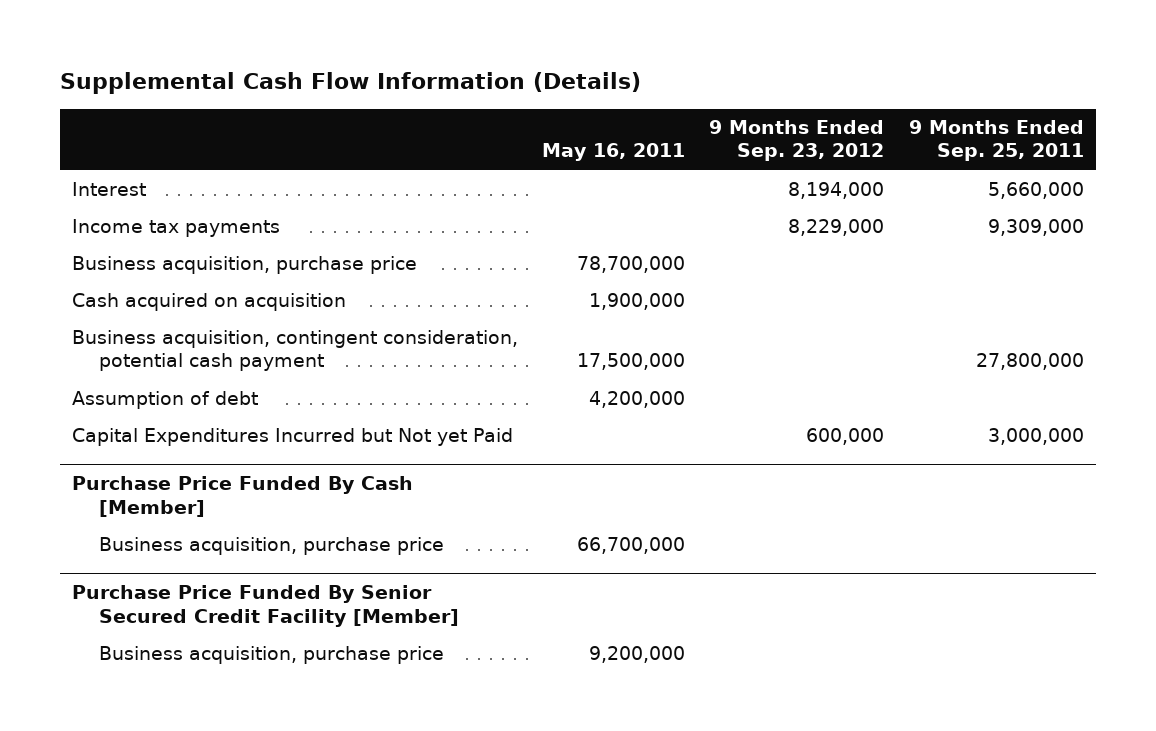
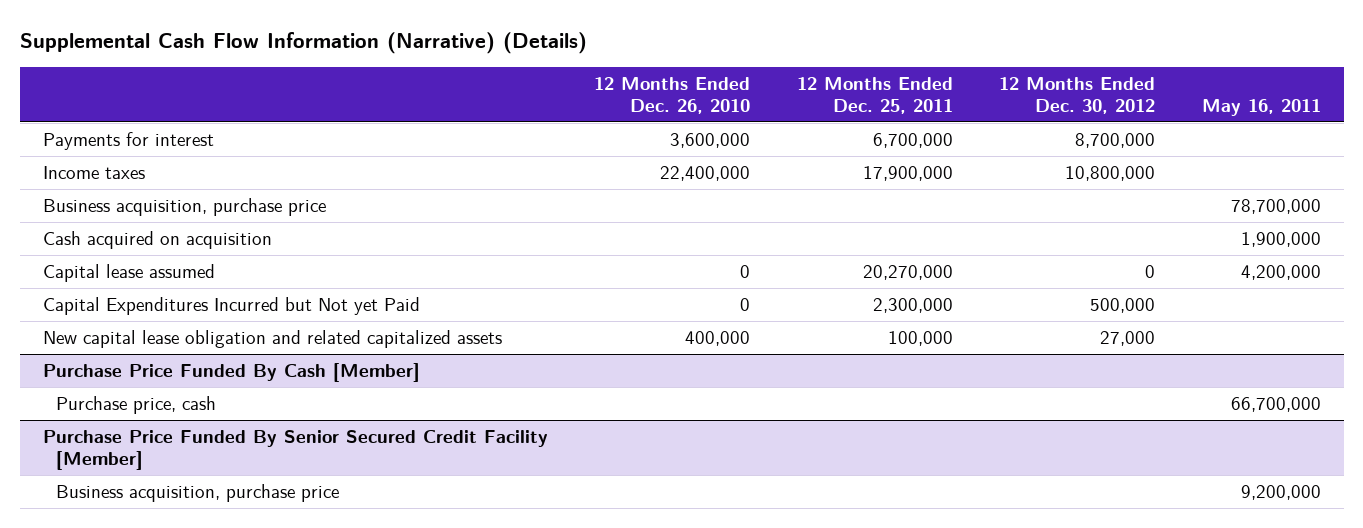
- Supplemental Cash Flow Information (Details)
+ Supplemental Cash Flow Information (Narrative) (Details)
- | May 16, 2011 | 9 Months Ended Sep. 23, 2012 | 9 Months Ended Sep. 25, 2011
+ | 12 Months Ended Dec. 26, 2010 | 12 Months Ended Dec. 25, 2011 | 12 Months Ended Dec. 30, 2012 | May 16, 2011
- Interest | | 8,194,000 | 5,660,000
- Income tax payments | | 8,229,000 | 9,309,000
+ Payments for interest | 3,600,000 | 6,700,000 | 8,700,000 |
+ Income taxes | 22,400,000 | 17,900,000 | 10,800,000 |
- Business acquisition, contingent consideration, potential cash payment | 17,500,000 | | 27,800,000
- Assumption of debt | 4,200,000 | |
+ Capital lease assumed | 0 | 20,270,000 | 0 | 4,200,000
+ New capital lease obligation and related capitalized assets | 400,000 | 100,000 | 27,000 |
@ Purchase Price Funded By Cash [Member]
- Business acquisition, purchase price | 66,700,000 | |
+ Purchase price, cash | | | | 66,700,000

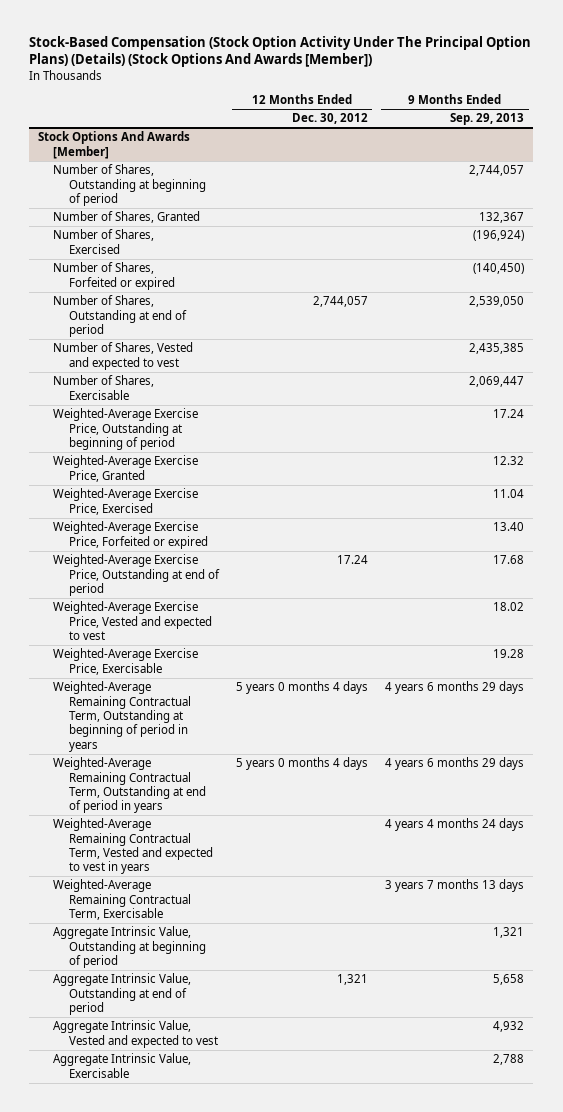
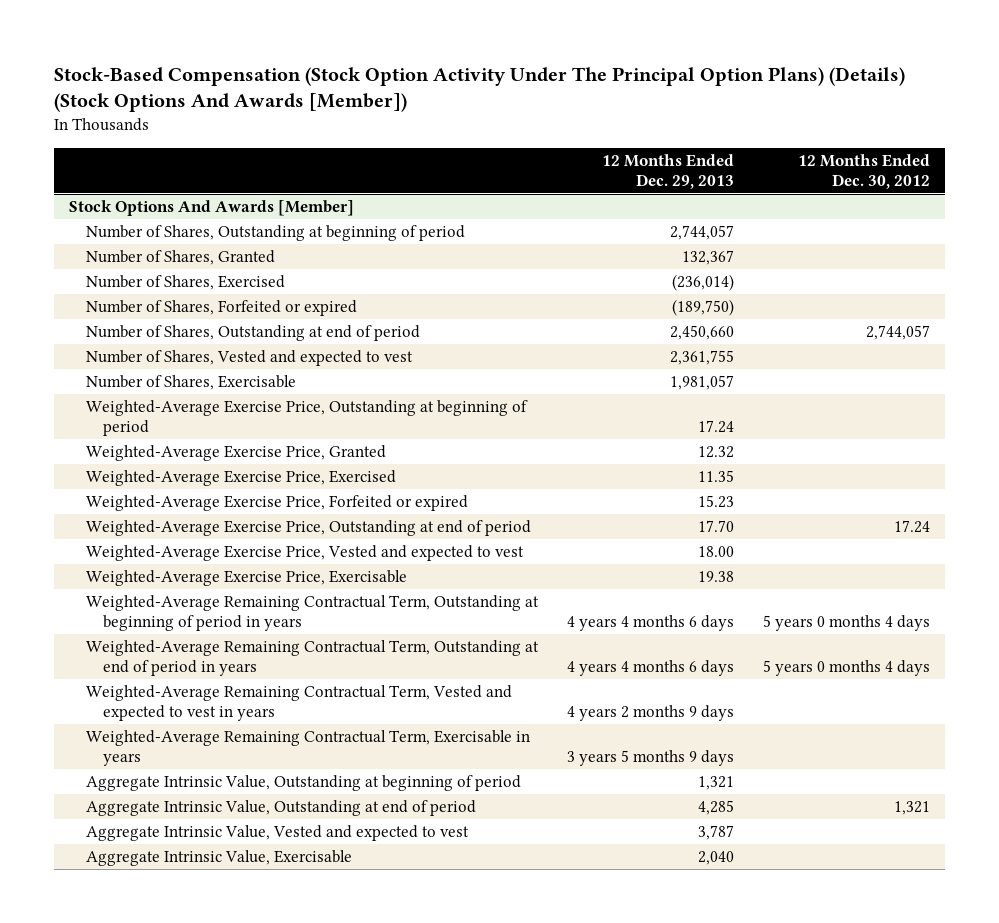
- | 12 Months Ended Dec. 30, 2012 | 9 Months Ended Sep. 29, 2013
+ | 12 Months Ended Dec. 29, 2013 | 12 Months Ended Dec. 30, 2012
@ Stock Options And Awards [Member]
- Weighted-Average Remaining Contractual Term, Exercisable | | 3 years 7 months 13 days
+ Weighted-Average Remaining Contractual Term, Exercisable in years | 3 years 5 months 9 days |

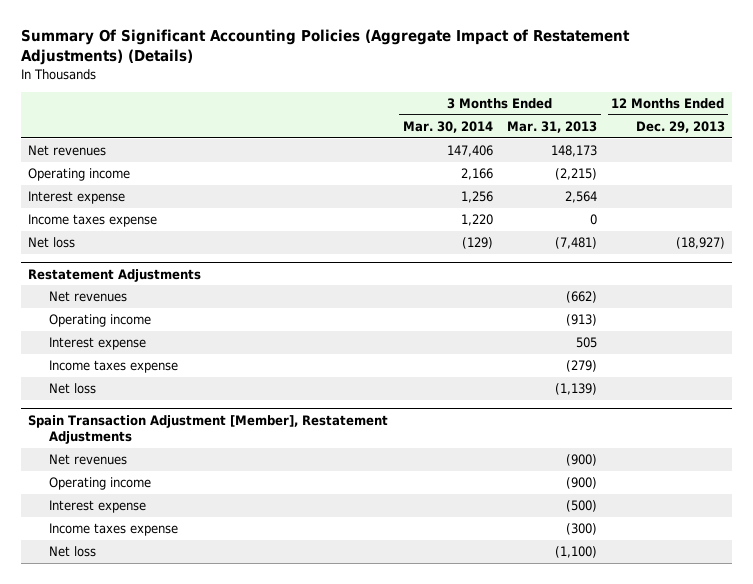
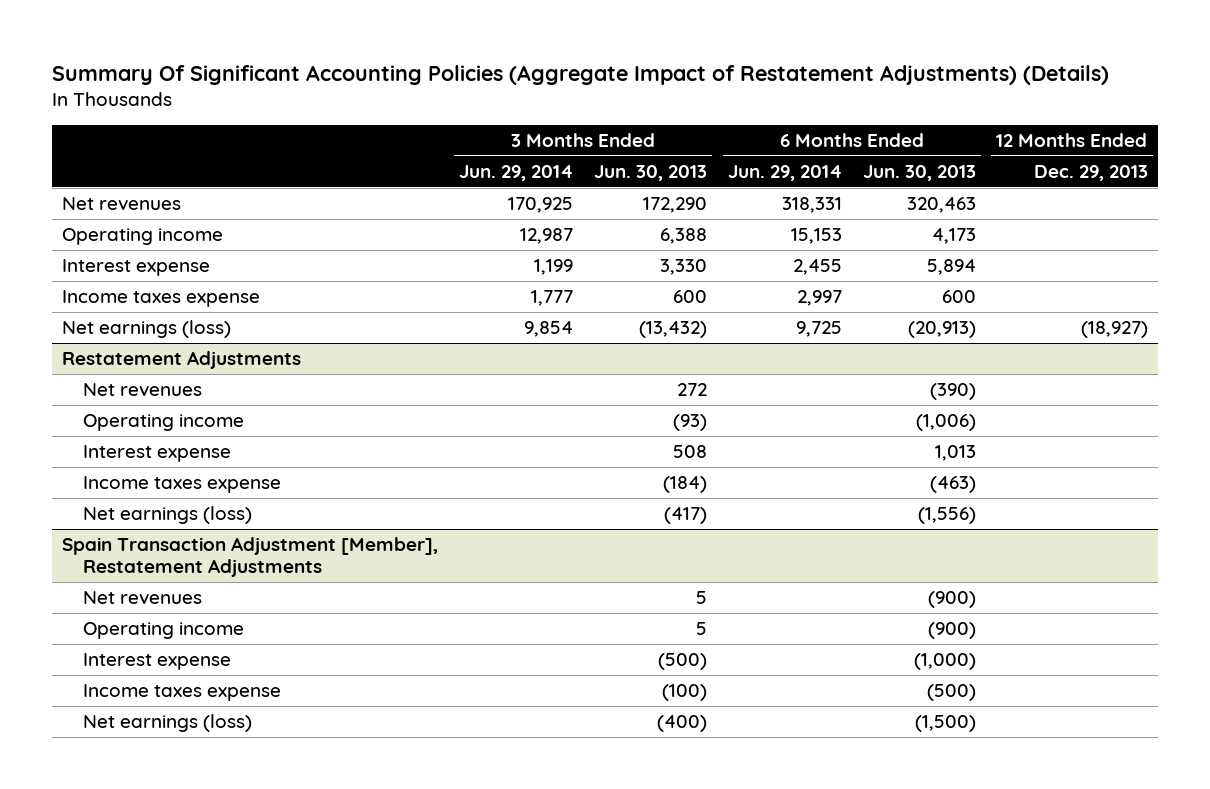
- | 3 Months Ended Mar. 30, 2014 | 3 Months Ended Mar. 31, 2013 | 12 Months Ended Dec. 29, 2013
+ | 3 Months Ended Jun. 29, 2014 | 3 Months Ended Jun. 30, 2013 | 6 Months Ended Jun. 29, 2014 | 6 Months Ended Jun. 30, 2013 | 12 Months Ended Dec. 29, 2013
- Net loss | (129) | (7,481) | (18,927)
+ Net earnings (loss) | 9,854 | (13,432) | 9,725 | (20,913) | (18,927)
@ Restatement Adjustments
- Net loss | | (1,139) |
+ Net earnings (loss) | | (417) | | (1,556) |
@ Spain Transaction Adjustment [Member], Restatement Adjustments
- Net loss | | (1,100) |
+ Net earnings (loss) | | (400) | | (1,500) |

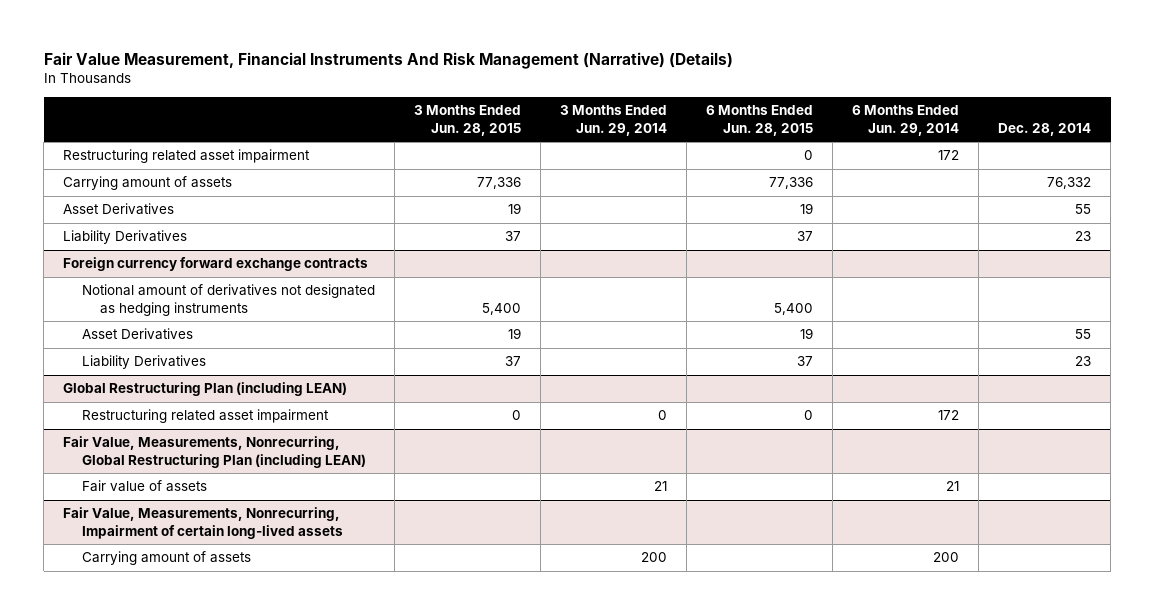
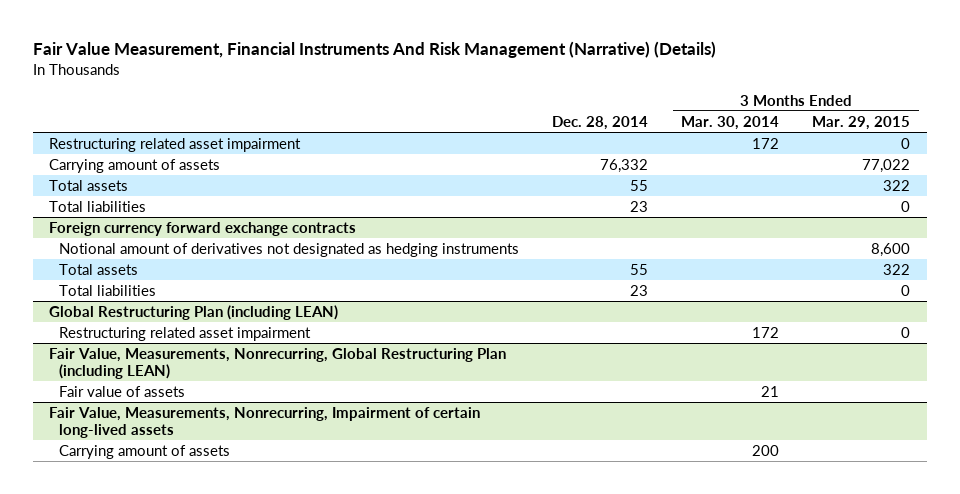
- | 3 Months Ended Jun. 28, 2015 | 3 Months Ended Jun. 29, 2014 | 6 Months Ended Jun. 28, 2015 | 6 Months Ended Jun. 29, 2014 | Dec. 28, 2014
+ | Dec. 28, 2014 | 3 Months Ended Mar. 30, 2014 | 3 Months Ended Mar. 29, 2015
- Asset Derivatives | 19 | | 19 | | 55
- Liability Derivatives | 37 | | 37 | | 23
+ Total assets | 55 | | 322
+ Total liabilities | 23 | | 0
@ Foreign currency forward exchange contracts
- Asset Derivatives | 19 | | 19 | | 55
- Liability Derivatives | 37 | | 37 | | 23
+ Total assets | 55 | | 322
+ Total liabilities | 23 | | 0

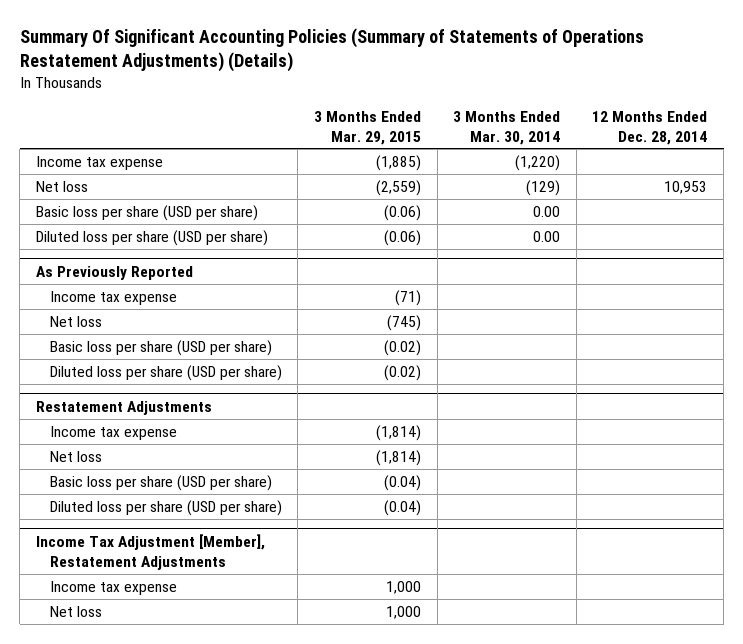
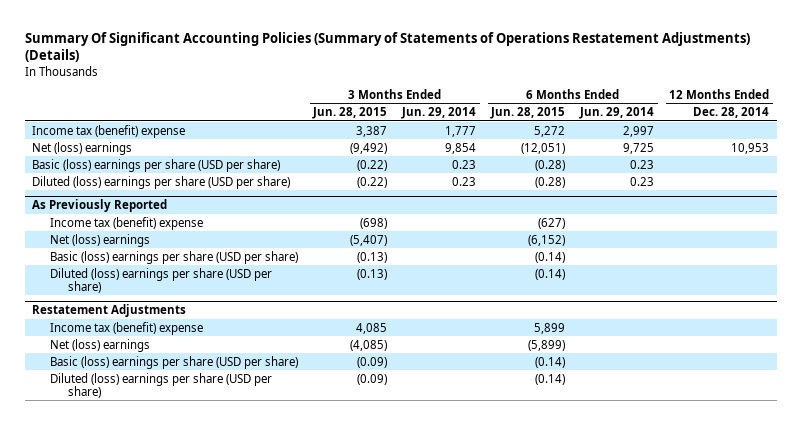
- | 3 Months Ended Mar. 29, 2015 | 3 Months Ended Mar. 30, 2014 | 12 Months Ended Dec. 28, 2014
+ | 3 Months Ended Jun. 28, 2015 | 3 Months Ended Jun. 29, 2014 | 6 Months Ended Jun. 28, 2015 | 6 Months Ended Jun. 29, 2014 | 12 Months Ended Dec. 28, 2014
- Income tax expense | (1,885) | (1,220) |
- Net loss | (2,559) | (129) | 10,953
- Basic loss per share (USD per share) | (0.06) | 0.00 |
- Diluted loss per share (USD per share) | (0.06) | 0.00 |
+ Income tax (benefit) expense | 3,387 | 1,777 | 5,272 | 2,997 |
+ Net (loss) earnings | (9,492) | 9,854 | (12,051) | 9,725 | 10,953
+ Basic (loss) earnings per share (USD per share) | (0.22) | 0.23 | (0.28) | 0.23 |
+ Diluted (loss) earnings per share (USD per share) | (0.22) | 0.23 | (0.28) | 0.23 |
@ As Previously Reported
- Income tax expense | (71) | |
- Net loss | (745) | |
- Basic loss per share (USD per share) | (0.02) | |
- Diluted loss per share (USD per share) | (0.02) | |
+ Income tax (benefit) expense | (698) | | (627) | |
+ Net (loss) earnings | (5,407) | | (6,152) | |
+ Basic (loss) earnings per share (USD per share) | (0.13) | | (0.14) | |
+ Diluted (loss) earnings per share (USD per share) | (0.13) | | (0.14) | |
@ Restatement Adjustments
- Income tax expense | (1,814) | |
- Net loss | (1,814) | |
- Basic loss per share (USD per share) | (0.04) | |
- Diluted loss per share (USD per share) | (0.04) | |
- Income Tax Adjustment [Member], Restatement Adjustments
- Income tax expense | 1,000 | |
- Net loss | 1,000 | |
@ Restatement Adjustments
+ Income tax (benefit) expense | 4,085 | | 5,899 | |
+ Net (loss) earnings | (4,085) | | (5,899) | |
+ Basic (loss) earnings per share (USD per share) | (0.09) | | (0.14) | |
+ Diluted (loss) earnings per share (USD per share) | (0.09) | | (0.14) | |

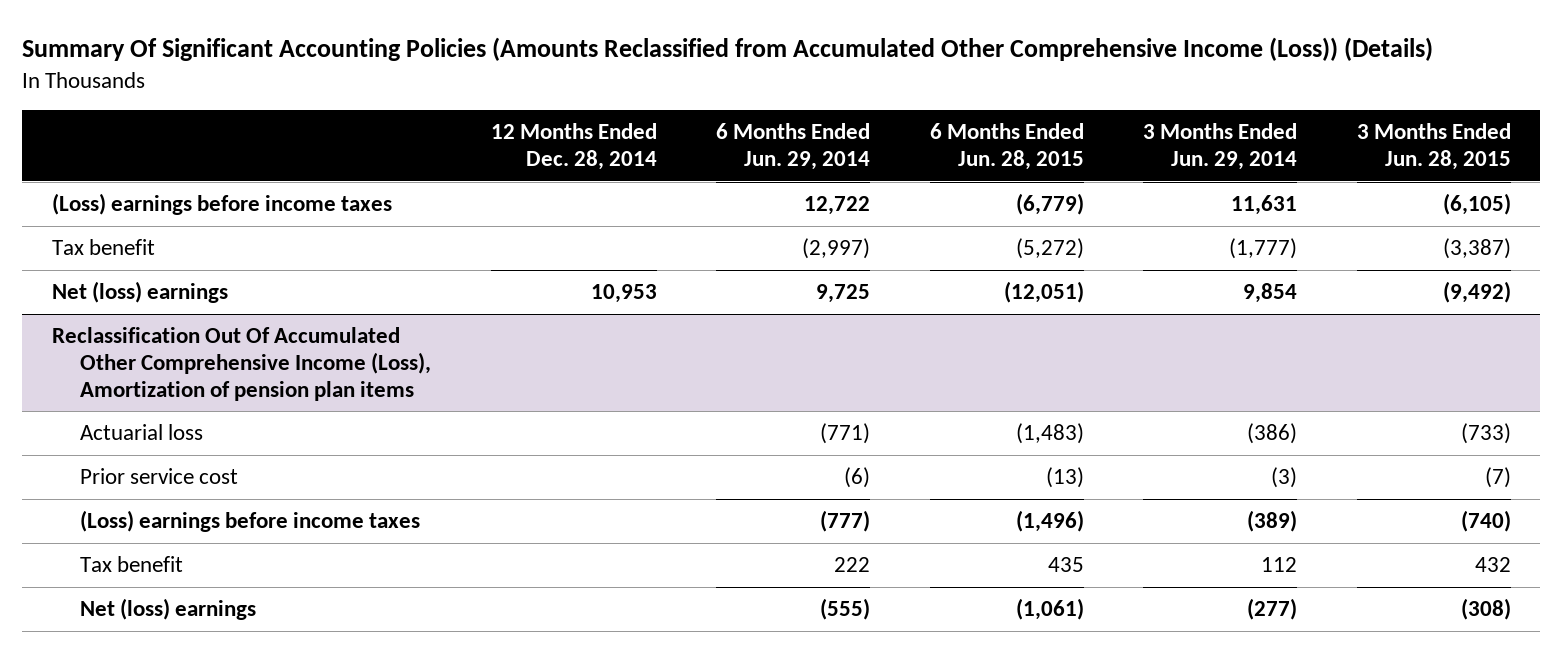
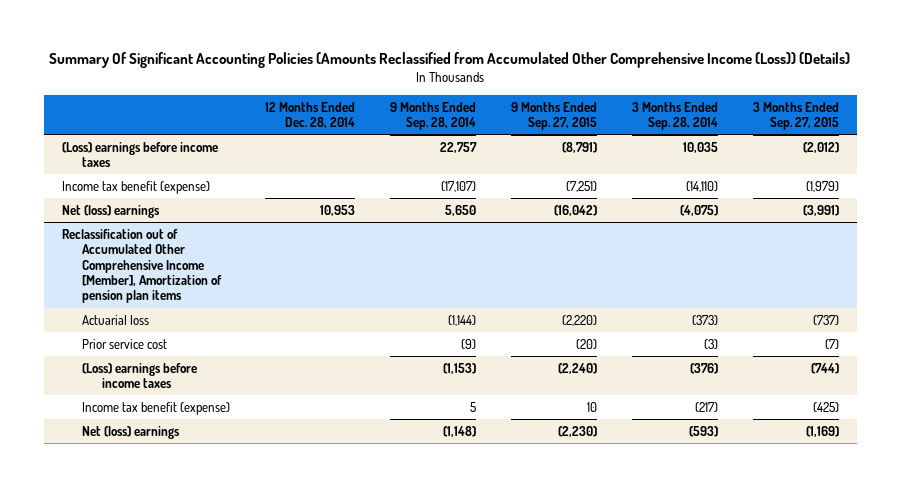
- | 12 Months Ended Dec. 28, 2014 | 6 Months Ended Jun. 29, 2014 | 6 Months Ended Jun. 28, 2015 | 3 Months Ended Jun. 29, 2014 | 3 Months Ended Jun. 28, 2015
+ | 12 Months Ended Dec. 28, 2014 | 9 Months Ended Sep. 28, 2014 | 9 Months Ended Sep. 27, 2015 | 3 Months Ended Sep. 28, 2014 | 3 Months Ended Sep. 27, 2015
- Tax benefit | | (2,997) | (5,272) | (1,777) | (3,387)
+ Income tax benefit (expense) | | (17,107) | (7,251) | (14,110) | (1,979)
- Reclassification Out Of Accumulated Other Comprehensive Income (Loss), Amortization of pension plan items
+ Reclassification out of Accumulated Other Comprehensive Income [Member], Amortization of pension plan items
- Tax benefit | | 222 | 435 | 112 | 432
+ Income tax benefit (expense) | | 5 | 10 | (217) | (425)

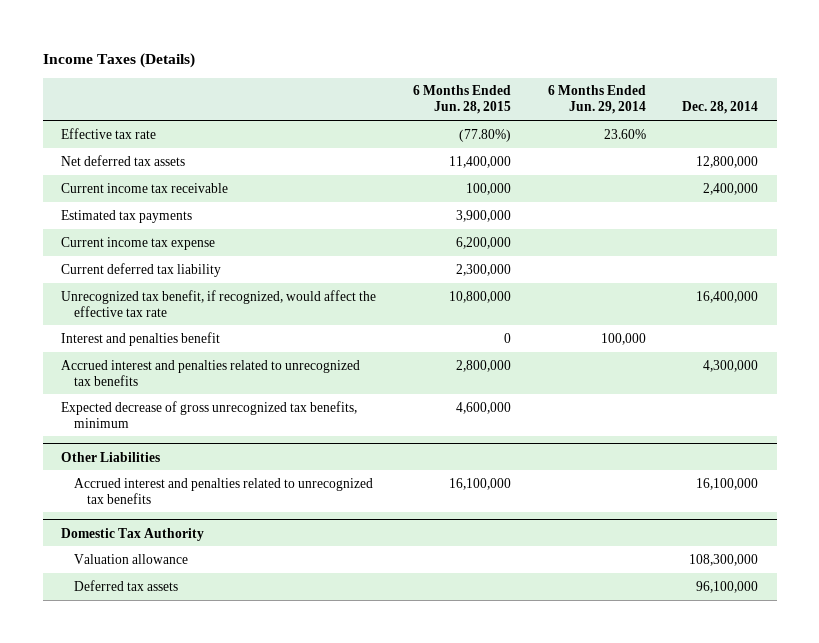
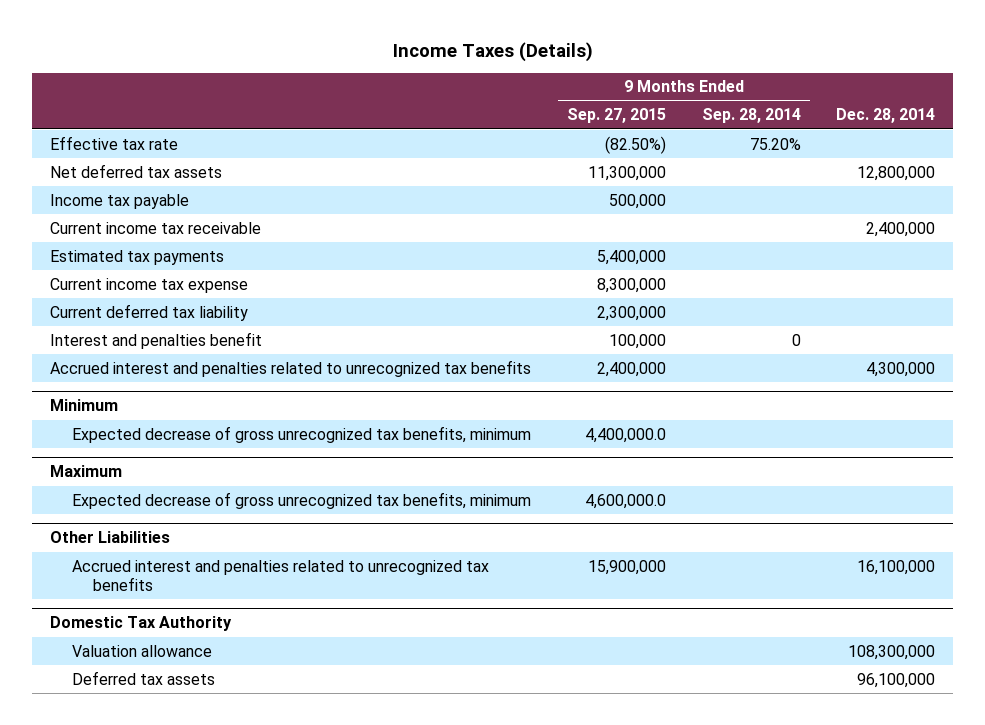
- | 6 Months Ended Jun. 28, 2015 | 6 Months Ended Jun. 29, 2014 | Dec. 28, 2014
+ | 9 Months Ended Sep. 27, 2015 | 9 Months Ended Sep. 28, 2014 | Dec. 28, 2014
+ Income tax payable | 500,000 | |
- Unrecognized tax benefit, if recognized, would affect the effective tax rate | 10,800,000 | | 16,400,000
- Expected decrease of gross unrecognized tax benefits, minimum | 4,600,000 | |
+ Minimum
+ Expected decrease of gross unrecognized tax benefits, minimum | 4,400,000.0 | |
+ Maximum
+ Expected decrease of gross unrecognized tax benefits, minimum | 4,600,000.0 | |

